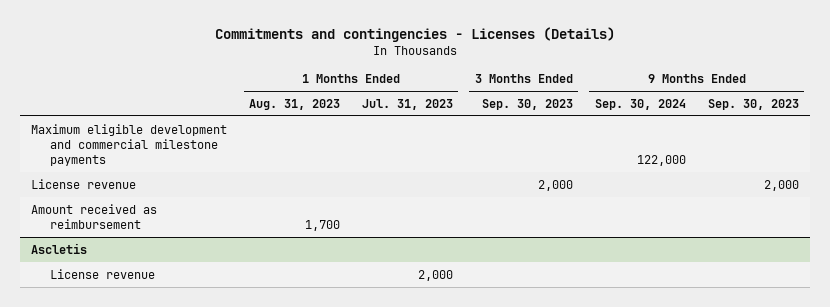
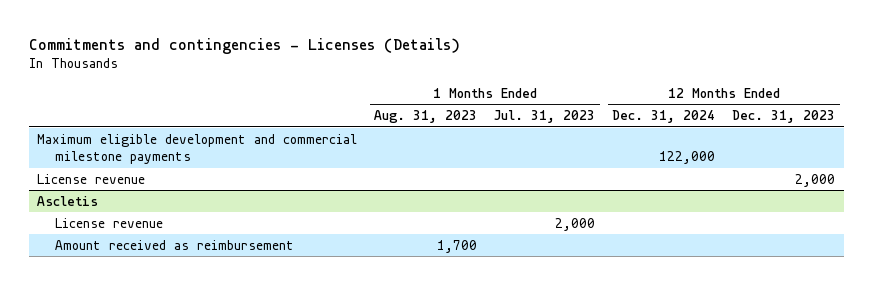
- | 1 Months Ended Aug. 31, 2023 | 1 Months Ended Jul. 31, 2023 | 3 Months Ended Sep. 30, 2023 | 9 Months Ended Sep. 30, 2024 | 9 Months Ended Sep. 30, 2023
+ | 1 Months Ended Aug. 31, 2023 | 1 Months Ended Jul. 31, 2023 | 12 Months Ended Dec. 31, 2024 | 12 Months Ended Dec. 31, 2023
- Amount received as reimbursement | 1,700 | | | |
@ Ascletis
+ Amount received as reimbursement | 1,700 | | |

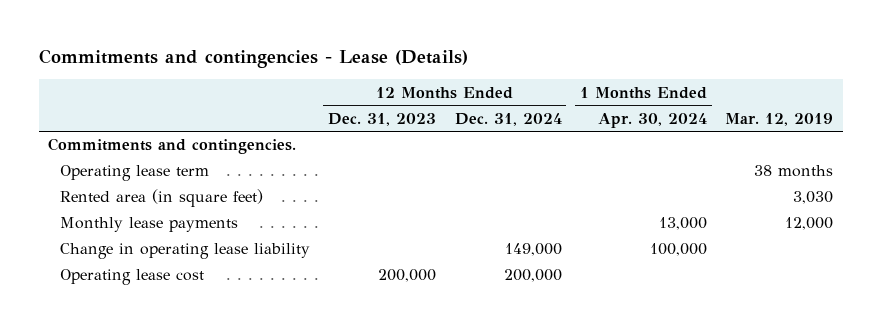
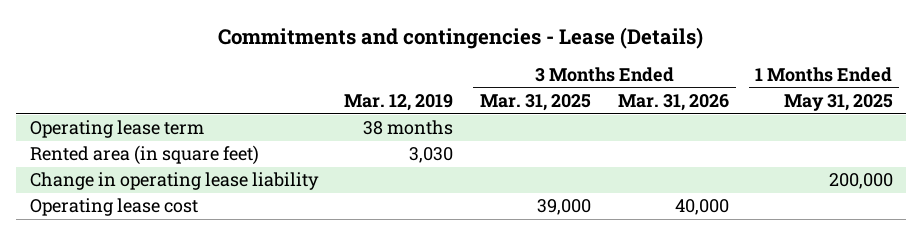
- | 12 Months Ended Dec. 31, 2023 | 12 Months Ended Dec. 31, 2024 | 1 Months Ended Apr. 30, 2024 | Mar. 12, 2019
+ | Mar. 12, 2019 | 3 Months Ended Mar. 31, 2025 | 3 Months Ended Mar. 31, 2026 | 1 Months Ended May 31, 2025
- Commitments and contingencies.
- Monthly lease payments | | | 13,000 | 12,000

